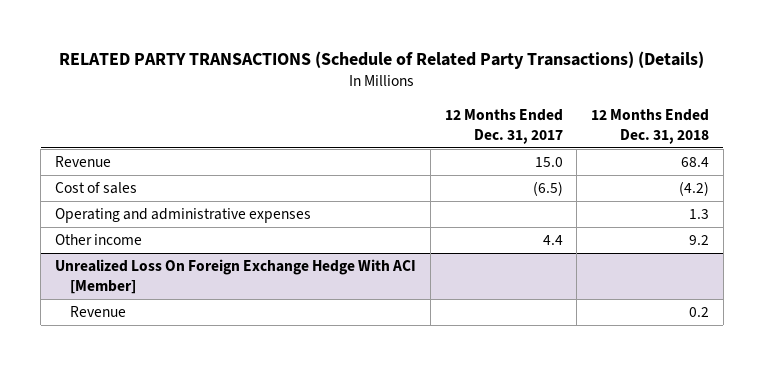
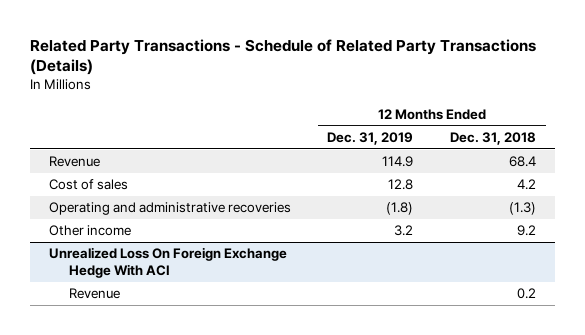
- RELATED PARTY TRANSACTIONS (Schedule of Related Party Transactions) (Details)
+ Related Party Transactions - Schedule of Related Party Transactions (Details)
- | 12 Months Ended Dec. 31, 2017 | 12 Months Ended Dec. 31, 2018
+ | 12 Months Ended Dec. 31, 2019 | 12 Months Ended Dec. 31, 2018
- Cost of sales | (6.5) | (4.2)
- Operating and administrative expenses | | 1.3
+ Cost of sales | 12.8 | 4.2
+ Operating and administrative recoveries | (1.8) | (1.3)
- Unrealized Loss On Foreign Exchange Hedge With ACI [Member]
+ Unrealized Loss On Foreign Exchange Hedge With ACI

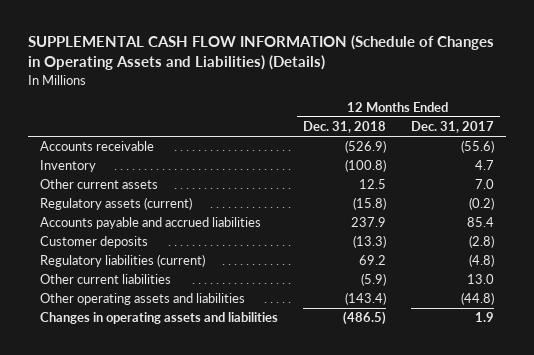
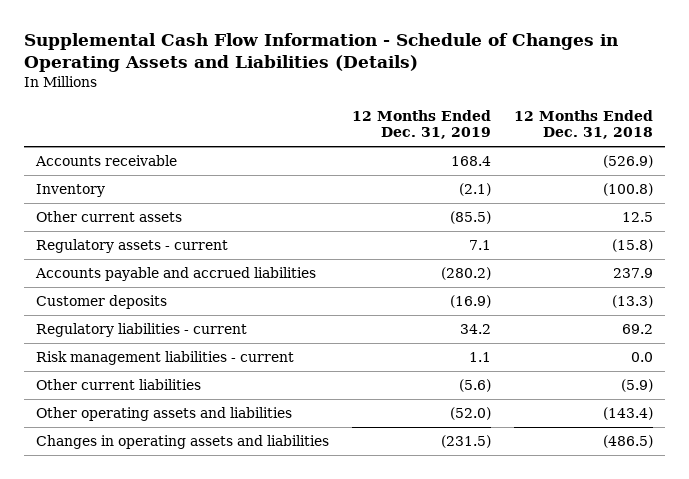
- SUPPLEMENTAL CASH FLOW INFORMATION (Schedule of Changes in Operating Assets and Liabilities) (Details)
+ Supplemental Cash Flow Information - Schedule of Changes in Operating Assets and Liabilities (Details)
- | 12 Months Ended Dec. 31, 2018 | 12 Months Ended Dec. 31, 2017
+ | 12 Months Ended Dec. 31, 2019 | 12 Months Ended Dec. 31, 2018
- Regulatory assets (current) | (15.8) | (0.2)
+ Regulatory assets - current | 7.1 | (15.8)
- Regulatory liabilities (current) | 69.2 | (4.8)
+ Regulatory liabilities - current | 34.2 | 69.2
+ Risk management liabilities - current | 1.1 | 0.0

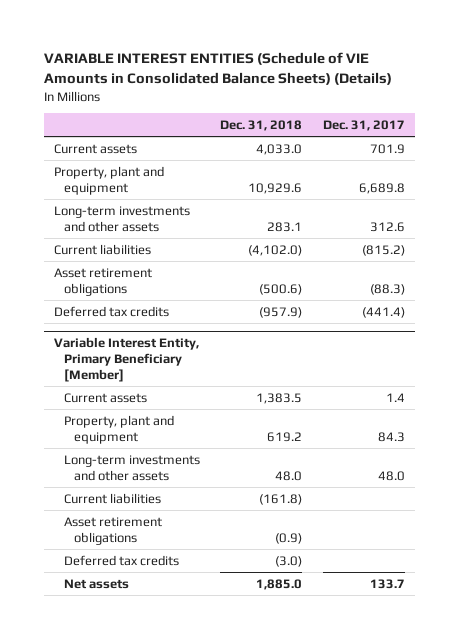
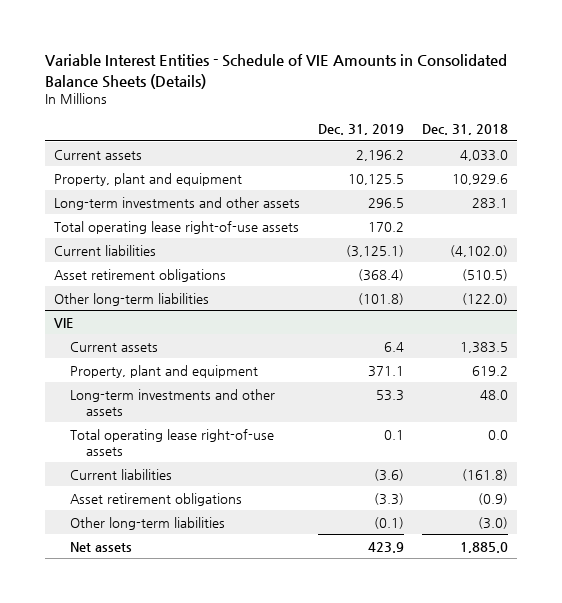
- VARIABLE INTEREST ENTITIES (Schedule of VIE Amounts in Consolidated Balance Sheets) (Details)
+ Variable Interest Entities - Schedule of VIE Amounts in Consolidated Balance Sheets (Details)
- | Dec. 31, 2018 | Dec. 31, 2017
+ | Dec. 31, 2019 | Dec. 31, 2018
+ Total operating lease right-of-use assets | 170.2 |
- Asset retirement obligations | (500.6) | (88.3)
- Deferred tax credits | (957.9) | (441.4)
- Variable Interest Entity, Primary Beneficiary [Member]
+ Asset retirement obligations | (368.4) | (510.5)
+ Other long-term liabilities | (101.8) | (122.0)
+ VIE
+ Total operating lease right-of-use assets | 0.1 | 0.0
- Deferred tax credits | (3.0) |
+ Other long-term liabilities | (0.1) | (3.0)

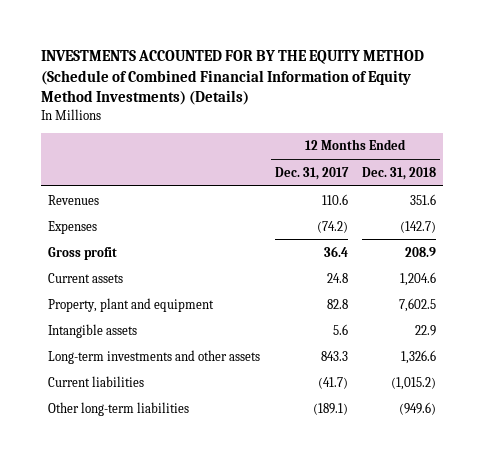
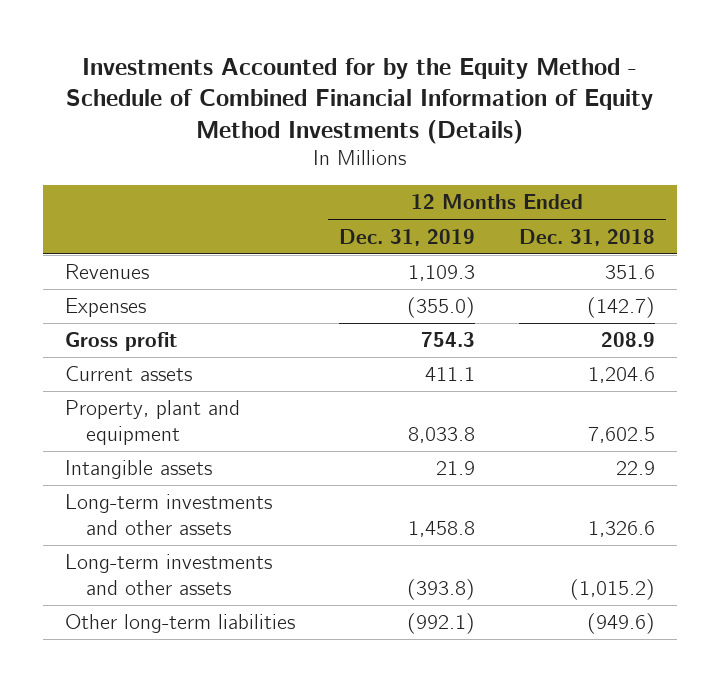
- INVESTMENTS ACCOUNTED FOR BY THE EQUITY METHOD (Schedule of Combined Financial Information of Equity Method Investments) (Details)
+ Investments Accounted for by the Equity Method - Schedule of Combined Financial Information of Equity Method Investments (Details)
- | 12 Months Ended Dec. 31, 2017 | 12 Months Ended Dec. 31, 2018
+ | 12 Months Ended Dec. 31, 2019 | 12 Months Ended Dec. 31, 2018
- Current liabilities | (41.7) | (1,015.2)
+ Long-term investments and other assets | (393.8) | (1,015.2)

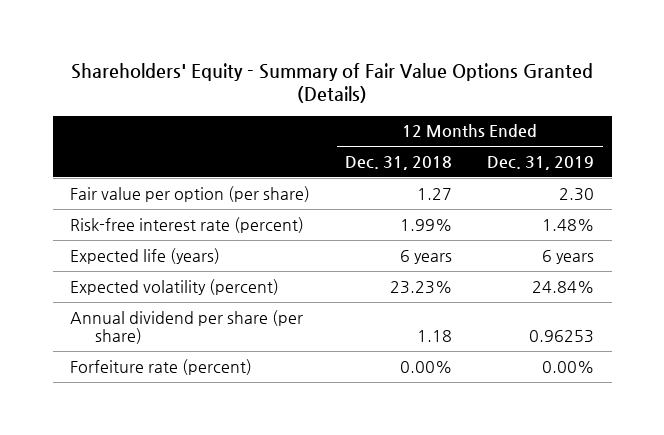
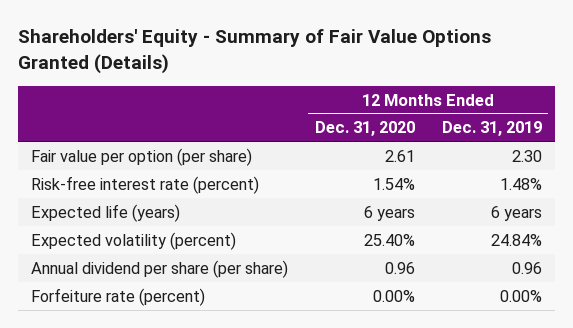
- | 12 Months Ended Dec. 31, 2018 | 12 Months Ended Dec. 31, 2019
+ | 12 Months Ended Dec. 31, 2020 | 12 Months Ended Dec. 31, 2019
- Annual dividend per share (per share) | 1.18 | 0.96253
+ Annual dividend per share (per share) | 0.96 | 0.96

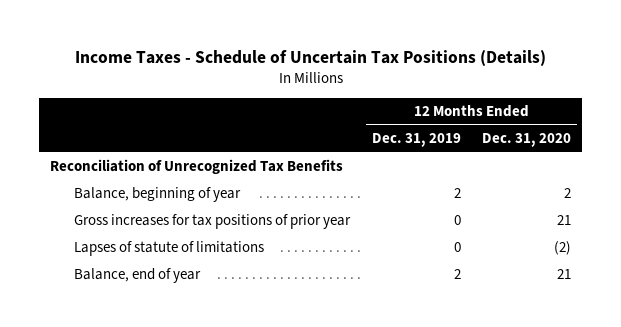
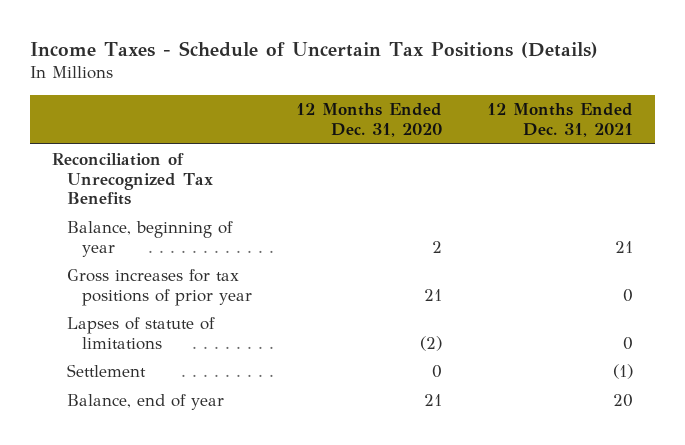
- | 12 Months Ended Dec. 31, 2019 | 12 Months Ended Dec. 31, 2020
+ | 12 Months Ended Dec. 31, 2020 | 12 Months Ended Dec. 31, 2021
+ Settlement | 0 | (1)

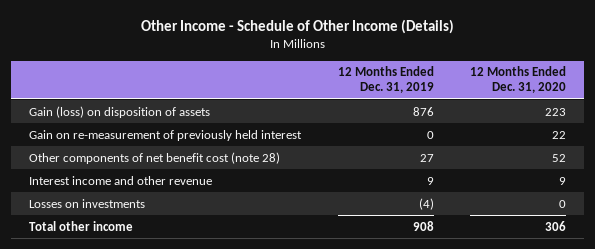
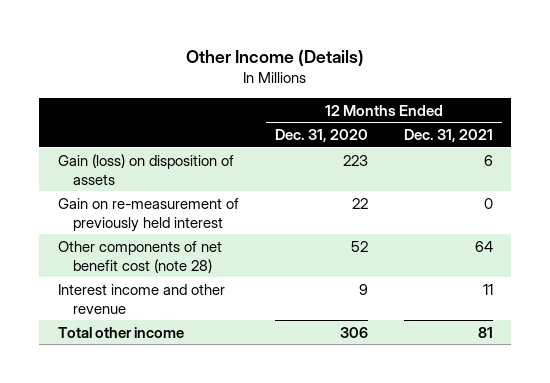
- Other Income - Schedule of Other Income (Details)
+ Other Income (Details)
- | 12 Months Ended Dec. 31, 2019 | 12 Months Ended Dec. 31, 2020
+ | 12 Months Ended Dec. 31, 2020 | 12 Months Ended Dec. 31, 2021
- Losses on investments | (4) | 0

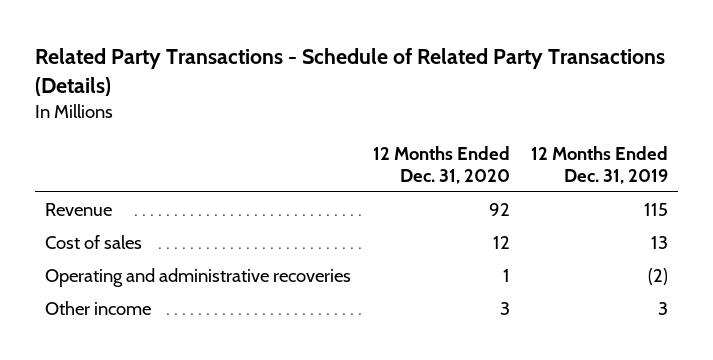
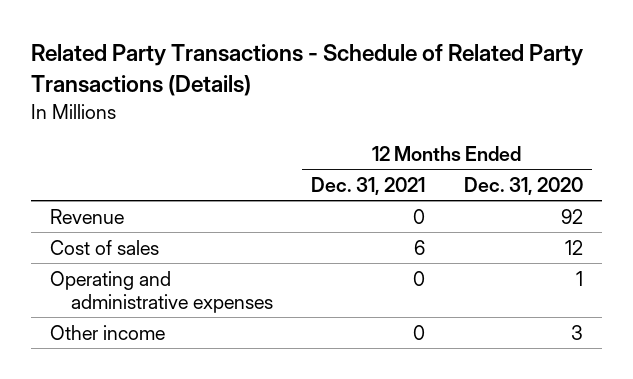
- | 12 Months Ended Dec. 31, 2020 | 12 Months Ended Dec. 31, 2019
+ | 12 Months Ended Dec. 31, 2021 | 12 Months Ended Dec. 31, 2020
- Operating and administrative recoveries | 1 | (2)
+ Operating and administrative expenses | 0 | 1

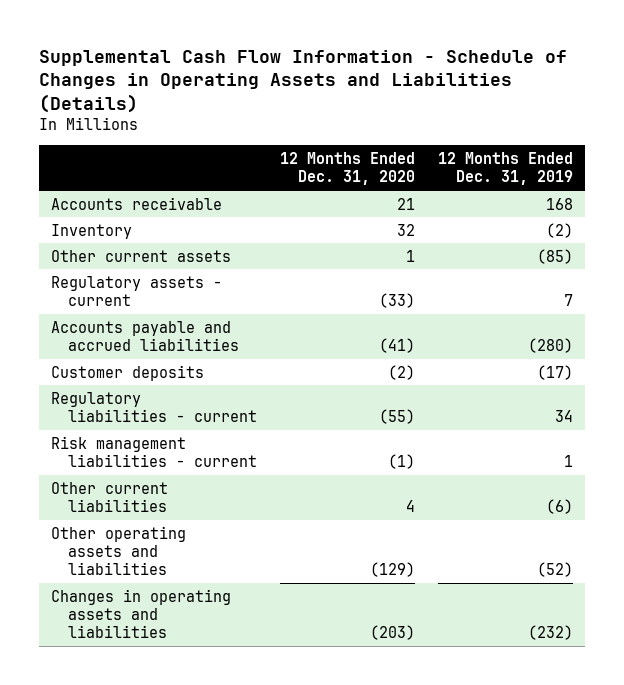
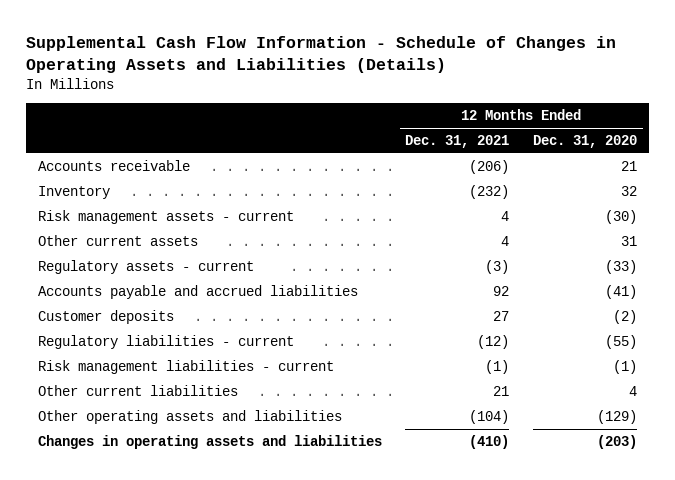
- | 12 Months Ended Dec. 31, 2020 | 12 Months Ended Dec. 31, 2019
+ | 12 Months Ended Dec. 31, 2021 | 12 Months Ended Dec. 31, 2020
- Other current assets | 1 | (85)
+ Risk management assets - current | 4 | (30)
+ Other current assets | 4 | 31

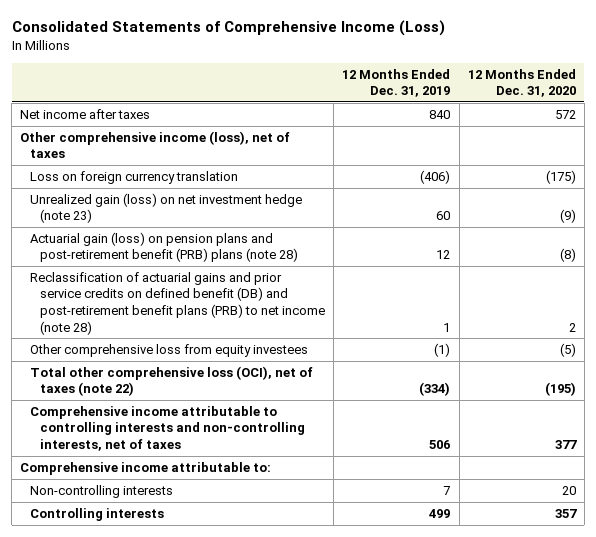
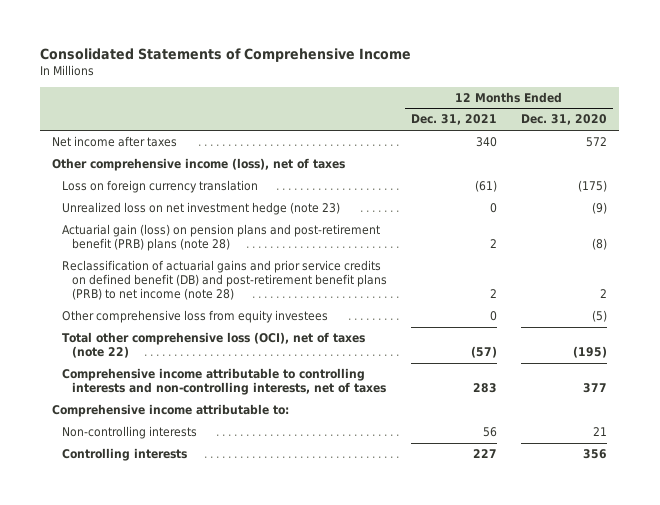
- Consolidated Statements of Comprehensive Income (Loss)
+ Consolidated Statements of Comprehensive Income
- | 12 Months Ended Dec. 31, 2019 | 12 Months Ended Dec. 31, 2020
+ | 12 Months Ended Dec. 31, 2021 | 12 Months Ended Dec. 31, 2020
- Unrealized gain (loss) on net investment hedge (note 23) | 60 | (9)
+ Unrealized loss on net investment hedge (note 23) | 0 | (9)
- Non-controlling interests | 7 | 20
- Controlling interests | 499 | 357
+ Non-controlling interests | 56 | 21
+ Controlling interests | 227 | 356

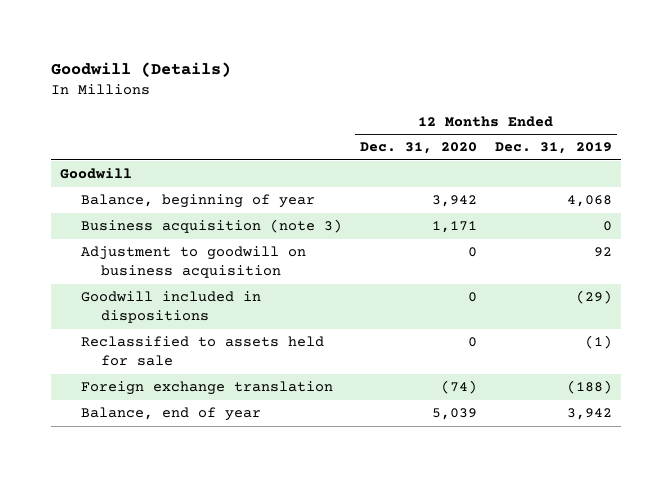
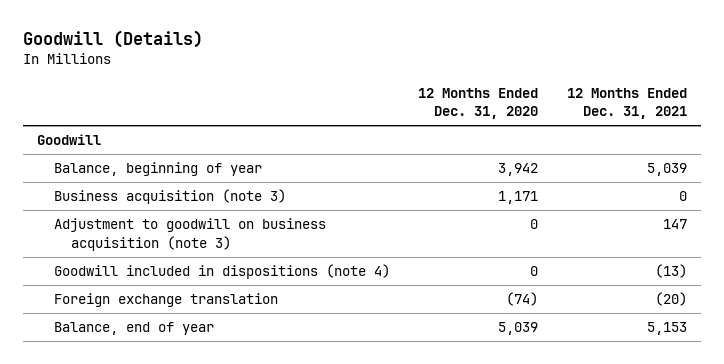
- | 12 Months Ended Dec. 31, 2020 | 12 Months Ended Dec. 31, 2019
+ | 12 Months Ended Dec. 31, 2020 | 12 Months Ended Dec. 31, 2021
- Adjustment to goodwill on business acquisition | 0 | 92
- Goodwill included in dispositions | 0 | (29)
- Reclassified to assets held for sale | 0 | (1)
+ Adjustment to goodwill on business acquisition (note 3) | 0 | 147
+ Goodwill included in dispositions (note 4) | 0 | (13)

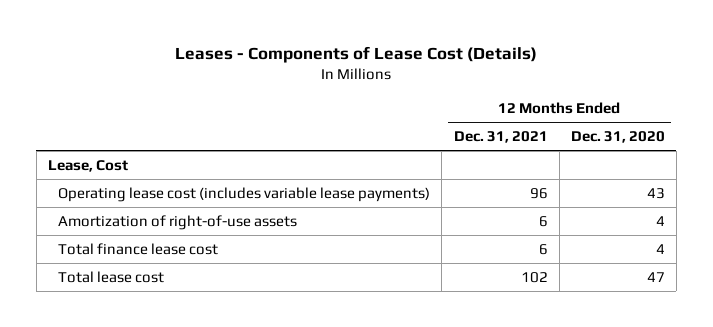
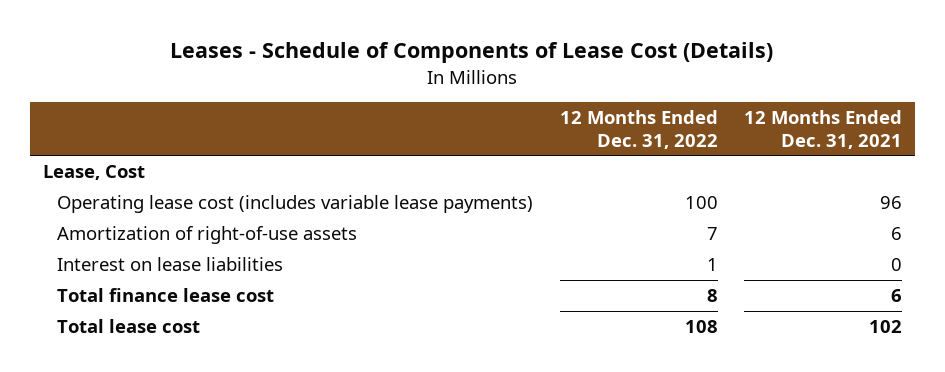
- Leases - Components of Lease Cost (Details)
+ Leases - Schedule of Components of Lease Cost (Details)
- | 12 Months Ended Dec. 31, 2021 | 12 Months Ended Dec. 31, 2020
+ | 12 Months Ended Dec. 31, 2022 | 12 Months Ended Dec. 31, 2021
+ Interest on lease liabilities | 1 | 0

